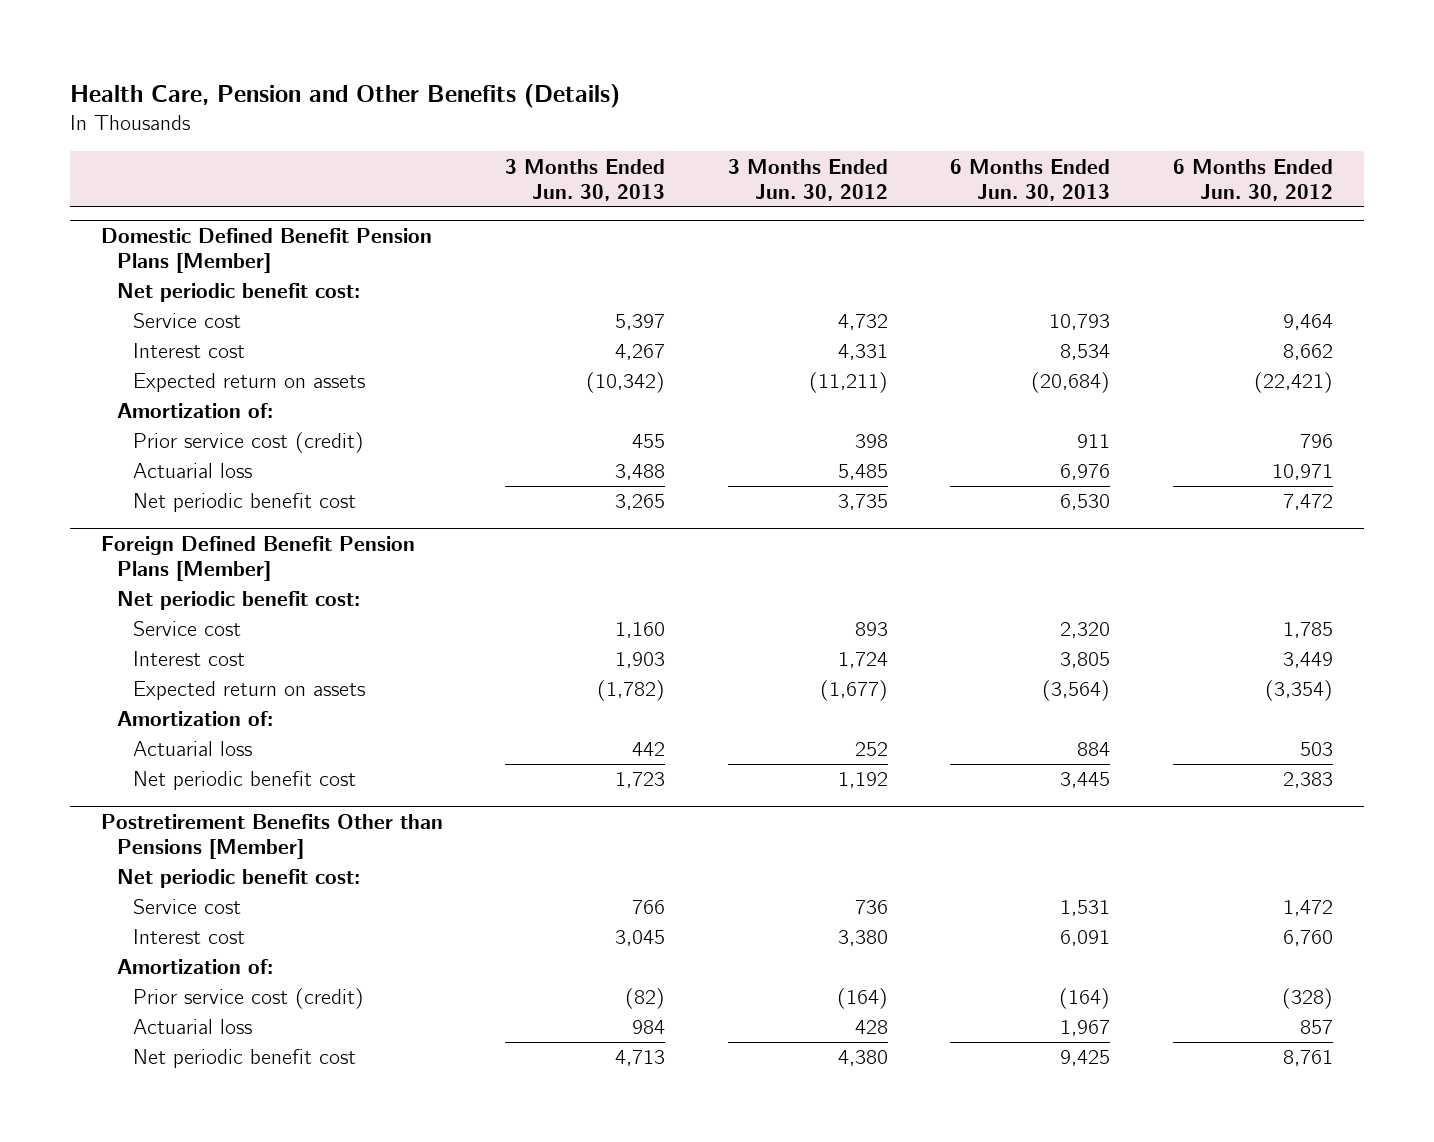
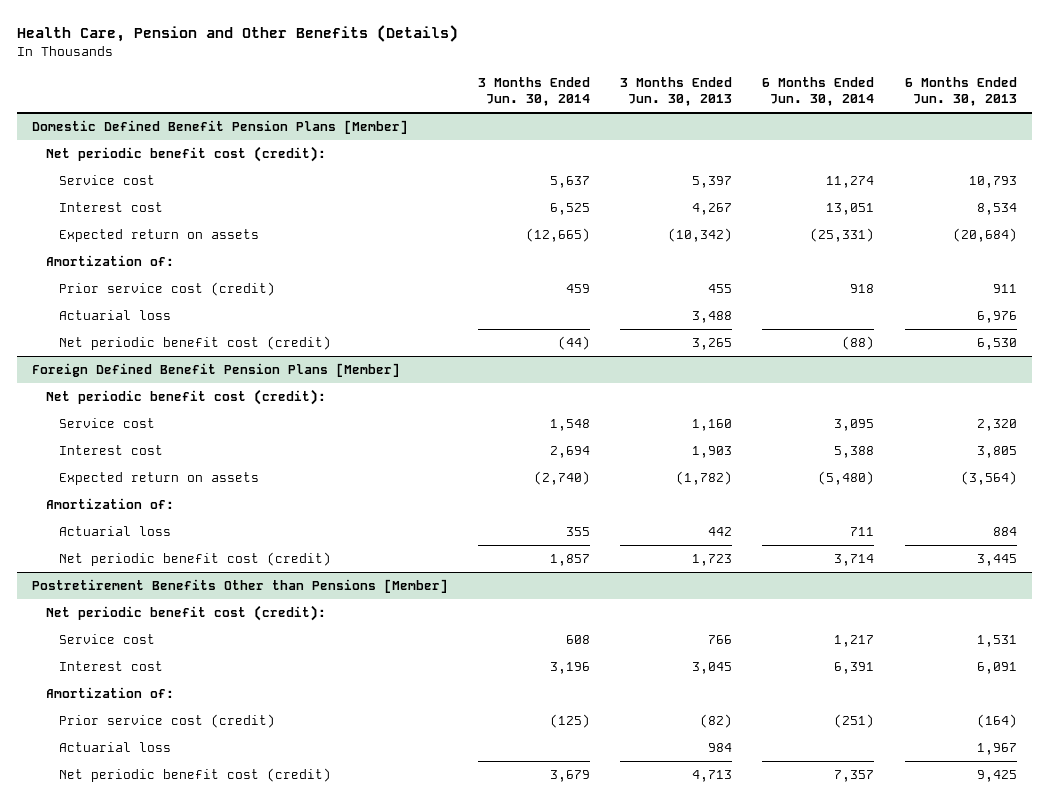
- | 3 Months Ended Jun. 30, 2013 | 3 Months Ended Jun. 30, 2012 | 6 Months Ended Jun. 30, 2013 | 6 Months Ended Jun. 30, 2012
+ | 3 Months Ended Jun. 30, 2014 | 3 Months Ended Jun. 30, 2013 | 6 Months Ended Jun. 30, 2014 | 6 Months Ended Jun. 30, 2013
@ Domestic Defined Benefit Pension Plans [Member]
- Net periodic benefit cost:
+ Net periodic benefit cost (credit):
- Net periodic benefit cost | 3,265 | 3,735 | 6,530 | 7,472
+ Net periodic benefit cost (credit) | (44) | 3,265 | (88) | 6,530
@ Foreign Defined Benefit Pension Plans [Member]
- Net periodic benefit cost:
+ Net periodic benefit cost (credit):
- Net periodic benefit cost | 1,723 | 1,192 | 3,445 | 2,383
+ Net periodic benefit cost (credit) | 1,857 | 1,723 | 3,714 | 3,445
@ Postretirement Benefits Other than Pensions [Member]
- Net periodic benefit cost:
+ Net periodic benefit cost (credit):
- Net periodic benefit cost | 4,713 | 4,380 | 9,425 | 8,761
+ Net periodic benefit cost (credit) | 3,679 | 4,713 | 7,357 | 9,425

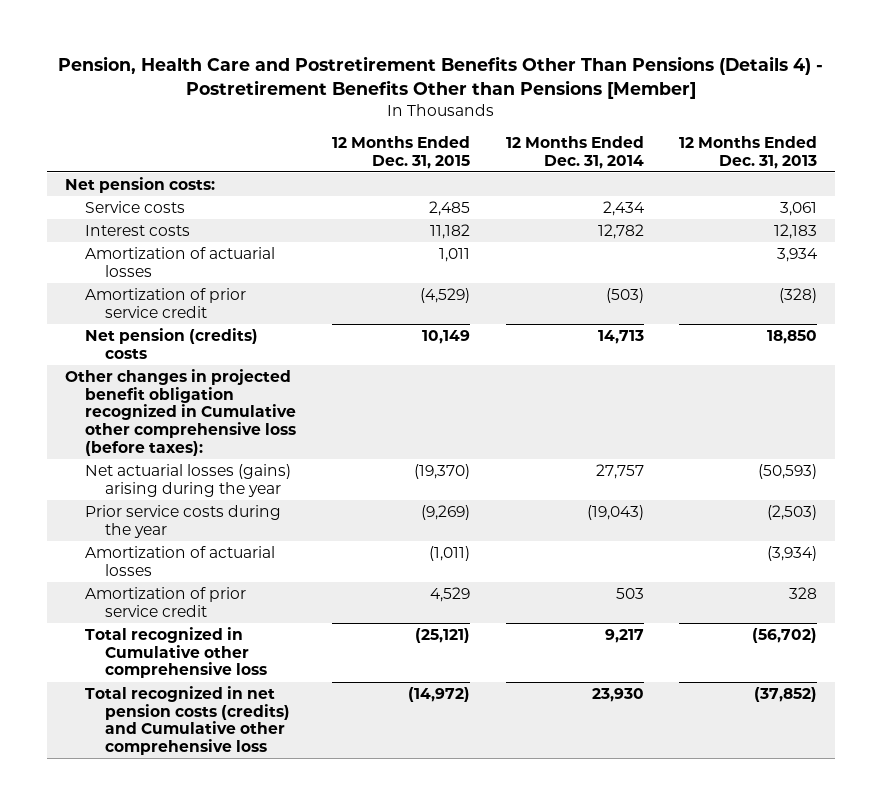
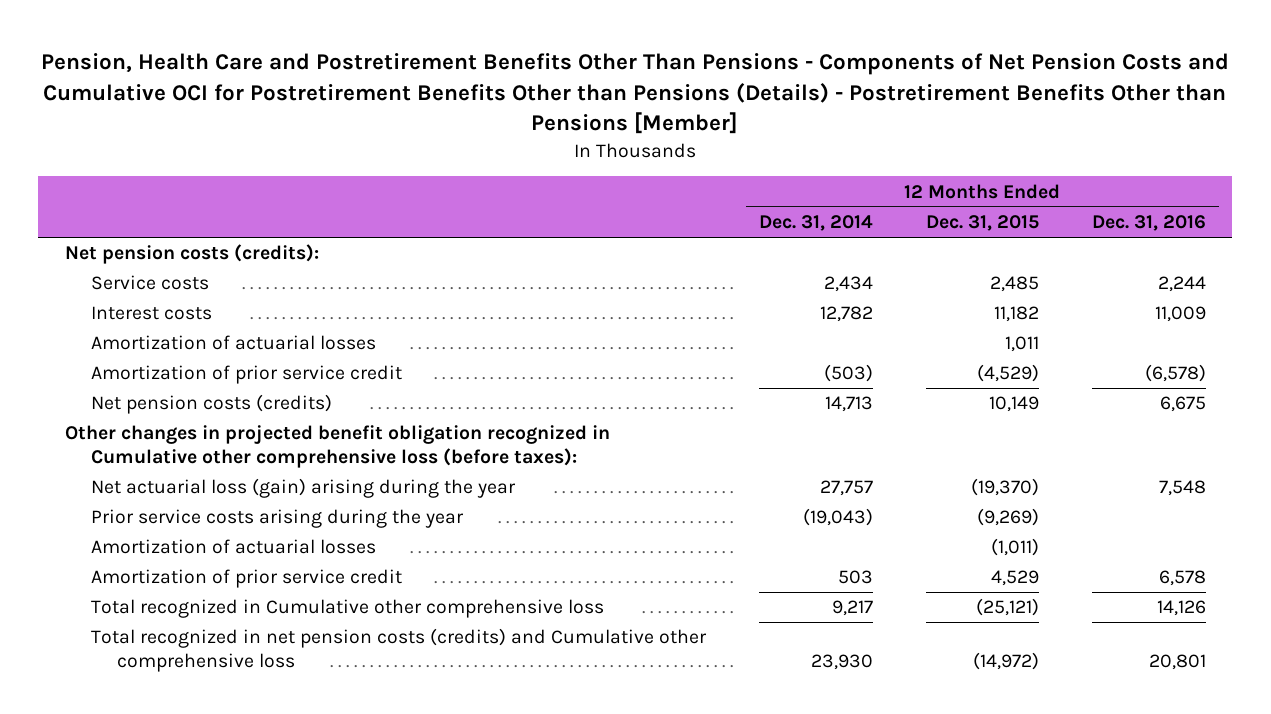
- Pension, Health Care and Postretirement Benefits Other Than Pensions (Details 4) - Postretirement Benefits Other than Pensions [Member]
+ Pension, Health Care and Postretirement Benefits Other Than Pensions - Components of Net Pension Costs and Cumulative OCI for Postretirement Benefits Other than Pensions (Details) - Postretirement Benefits Other than Pensions [Member]
- | 12 Months Ended Dec. 31, 2015 | 12 Months Ended Dec. 31, 2014 | 12 Months Ended Dec. 31, 2013
+ | 12 Months Ended Dec. 31, 2014 | 12 Months Ended Dec. 31, 2015 | 12 Months Ended Dec. 31, 2016
- Net pension costs:
+ Net pension costs (credits):
- Net pension (credits) costs | 10,149 | 14,713 | 18,850
+ Net pension costs (credits) | 14,713 | 10,149 | 6,675
- Net actuarial losses (gains) arising during the year | (19,370) | 27,757 | (50,593)
- Prior service costs during the year | (9,269) | (19,043) | (2,503)
+ Net actuarial loss (gain) arising during the year | 27,757 | (19,370) | 7,548
+ Prior service costs arising during the year | (19,043) | (9,269) |

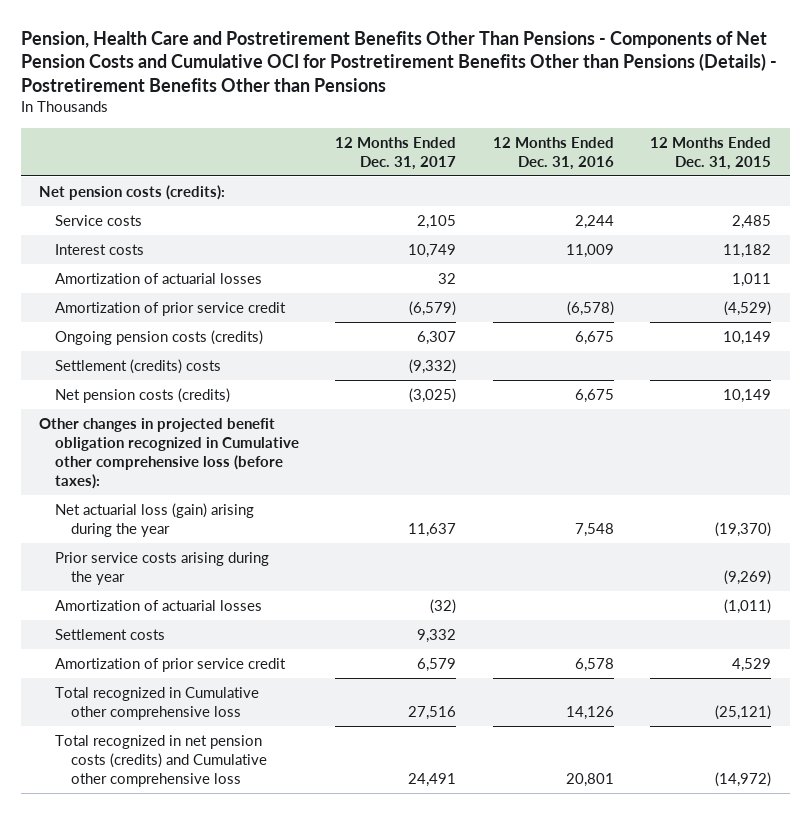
- Pension, Health Care and Postretirement Benefits Other Than Pensions - Components of Net Pension Costs and Cumulative OCI for Postretirement Benefits Other than Pensions (Details) - Postretirement Benefits Other than Pensions [Member]
+ Pension, Health Care and Postretirement Benefits Other Than Pensions - Components of Net Pension Costs and Cumulative OCI for Postretirement Benefits Other than Pensions (Details) - Postretirement Benefits Other than Pensions
- | 12 Months Ended Dec. 31, 2014 | 12 Months Ended Dec. 31, 2015 | 12 Months Ended Dec. 31, 2016
+ | 12 Months Ended Dec. 31, 2017 | 12 Months Ended Dec. 31, 2016 | 12 Months Ended Dec. 31, 2015
+ Ongoing pension costs (credits) | 6,307 | 6,675 | 10,149
+ Settlement (credits) costs | (9,332) | |
+ Settlement costs | 9,332 | |

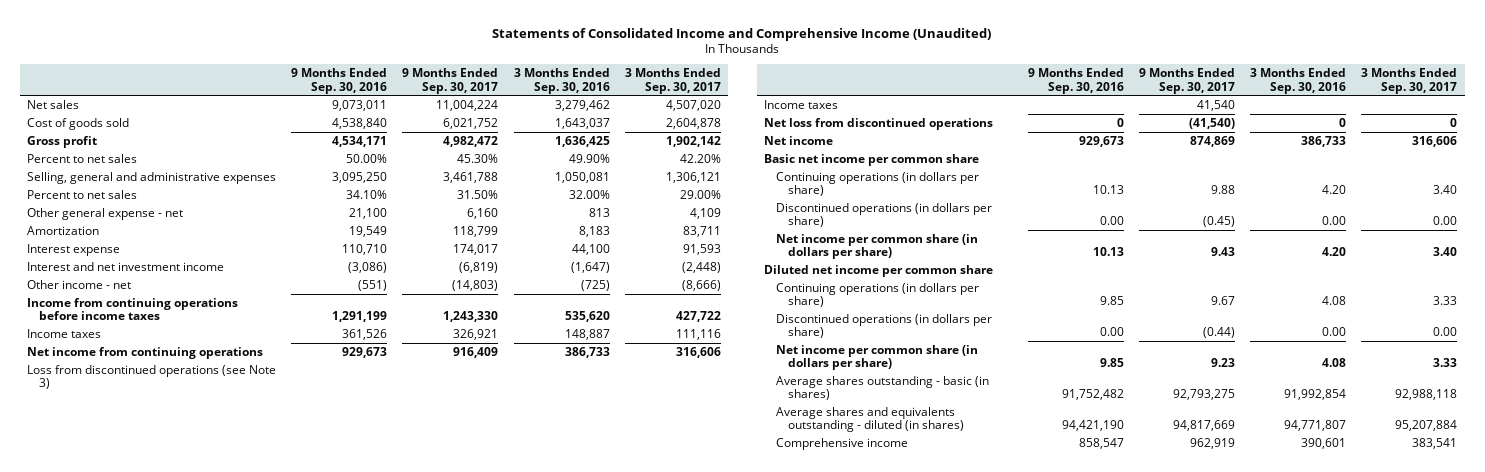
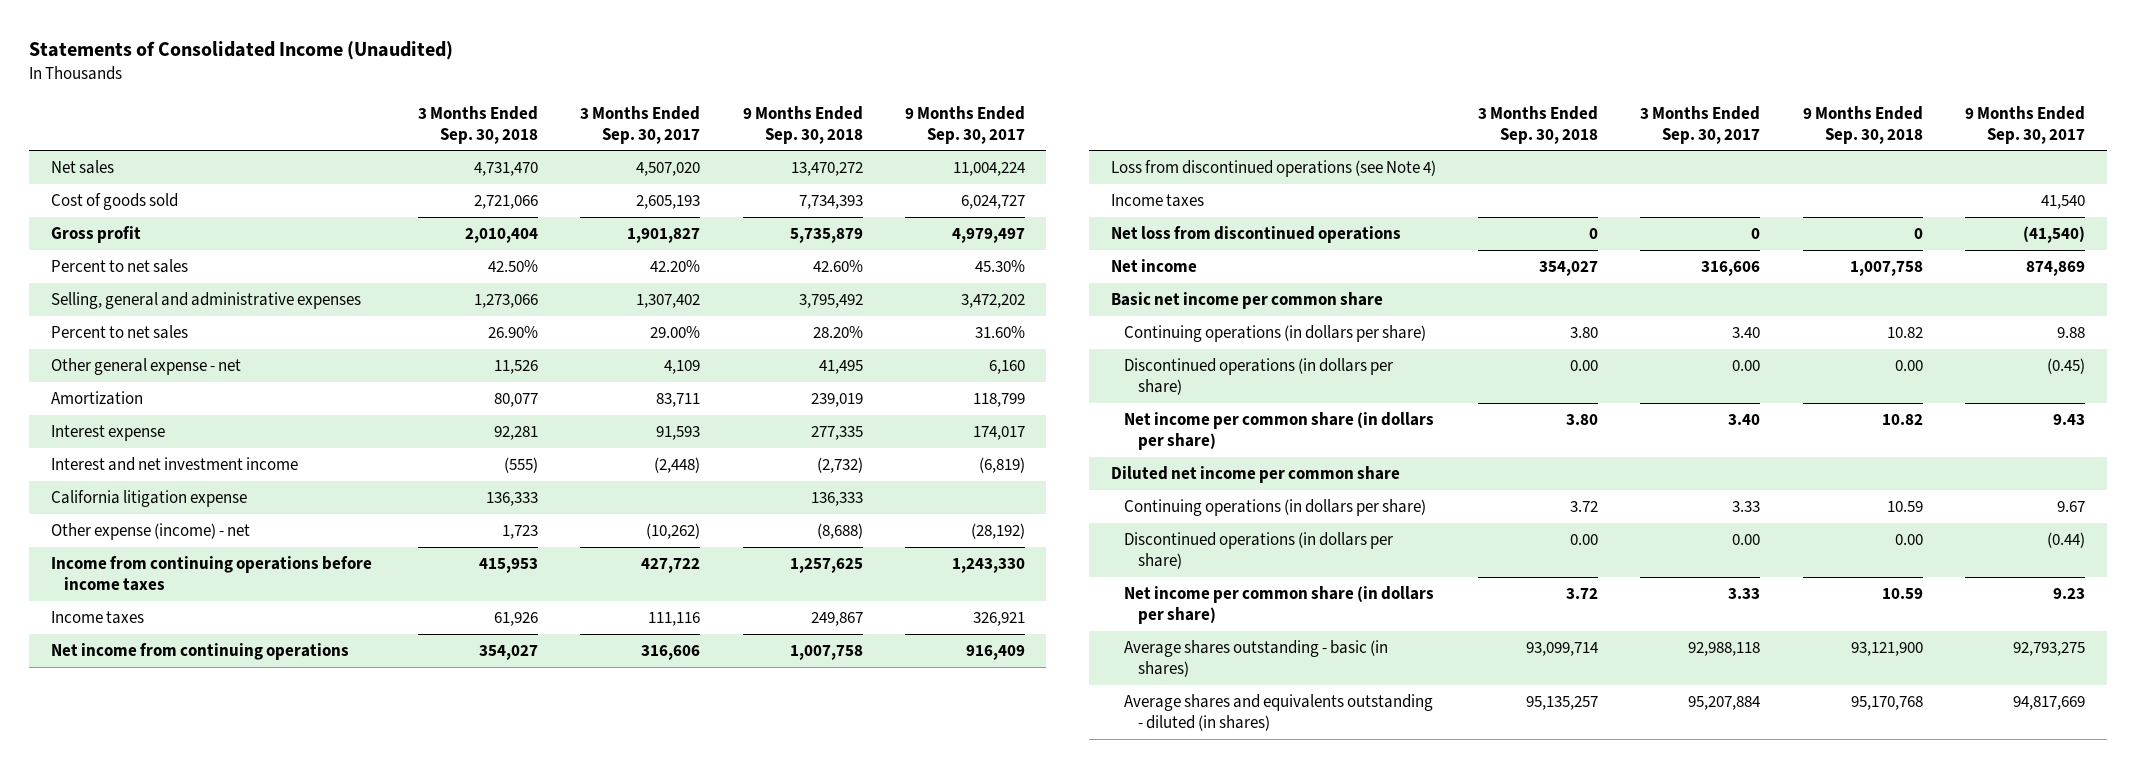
- Statements of Consolidated Income and Comprehensive Income (Unaudited)
+ Statements of Consolidated Income (Unaudited)
- | 9 Months Ended Sep. 30, 2016 | 9 Months Ended Sep. 30, 2017 | 3 Months Ended Sep. 30, 2016 | 3 Months Ended Sep. 30, 2017
+ | 3 Months Ended Sep. 30, 2018 | 3 Months Ended Sep. 30, 2017 | 9 Months Ended Sep. 30, 2018 | 9 Months Ended Sep. 30, 2017
- Cost of goods sold | 4,538,840 | 6,021,752 | 1,643,037 | 2,604,878
- Gross profit | 4,534,171 | 4,982,472 | 1,636,425 | 1,902,142
+ Cost of goods sold | 2,721,066 | 2,605,193 | 7,734,393 | 6,024,727
+ Gross profit | 2,010,404 | 1,901,827 | 5,735,879 | 4,979,497
- Selling, general and administrative expenses | 3,095,250 | 3,461,788 | 1,050,081 | 1,306,121
- Percent to net sales | 34.10% | 31.50% | 32.00% | 29.00%
+ Selling, general and administrative expenses | 1,273,066 | 1,307,402 | 3,795,492 | 3,472,202
+ Percent to net sales | 26.90% | 29.00% | 28.20% | 31.60%
- Other income - net | (551) | (14,803) | (725) | (8,666)
+ California litigation expense | 136,333 | | 136,333 |
+ Other expense (income) - net | 1,723 | (10,262) | (8,688) | (28,192)
- Loss from discontinued operations (see Note 3)
+ Loss from discontinued operations (see Note 4)
- Comprehensive income | 858,547 | 962,919 | 390,601 | 383,541

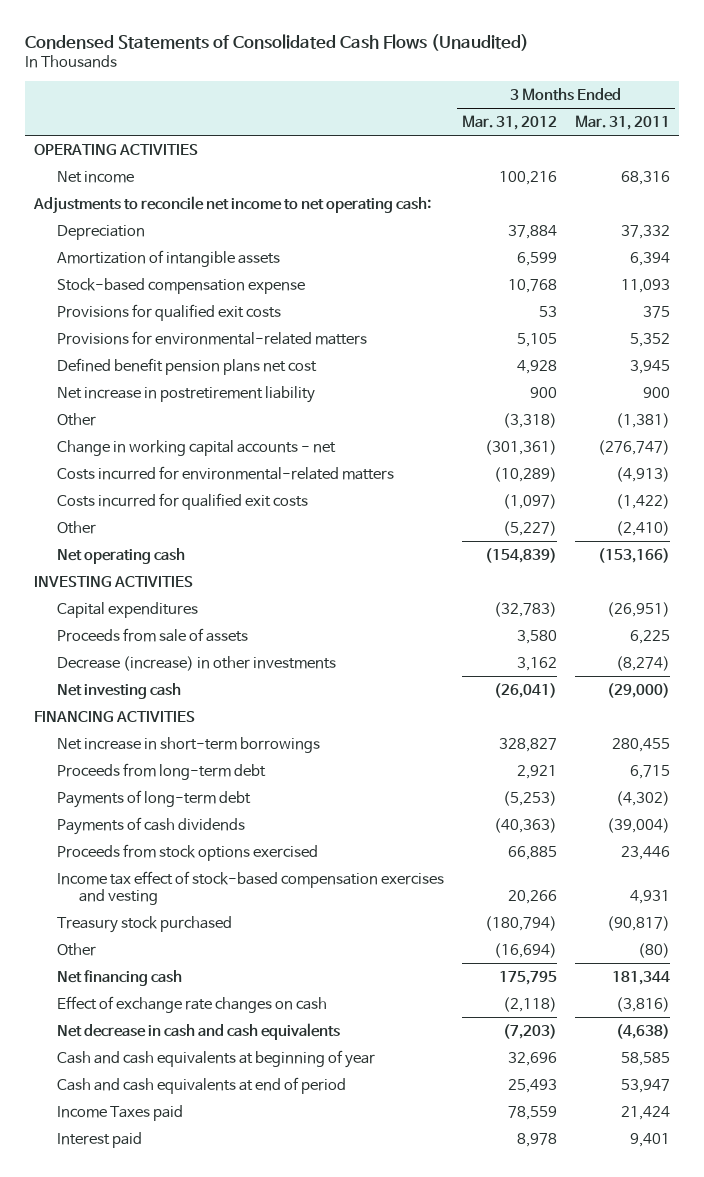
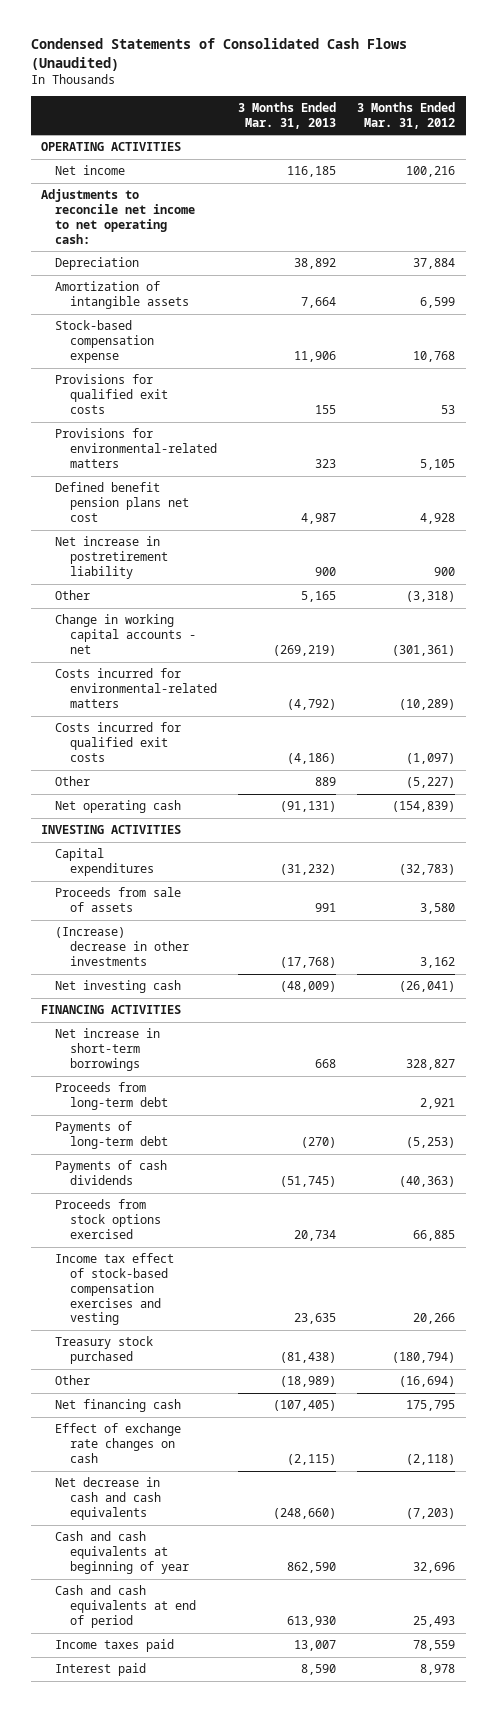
- | 3 Months Ended Mar. 31, 2012 | 3 Months Ended Mar. 31, 2011
+ | 3 Months Ended Mar. 31, 2013 | 3 Months Ended Mar. 31, 2012
- Decrease (increase) in other investments | 3,162 | (8,274)
+ (Increase) decrease in other investments | (17,768) | 3,162
- Income Taxes paid | 78,559 | 21,424
+ Income taxes paid | 13,007 | 78,559

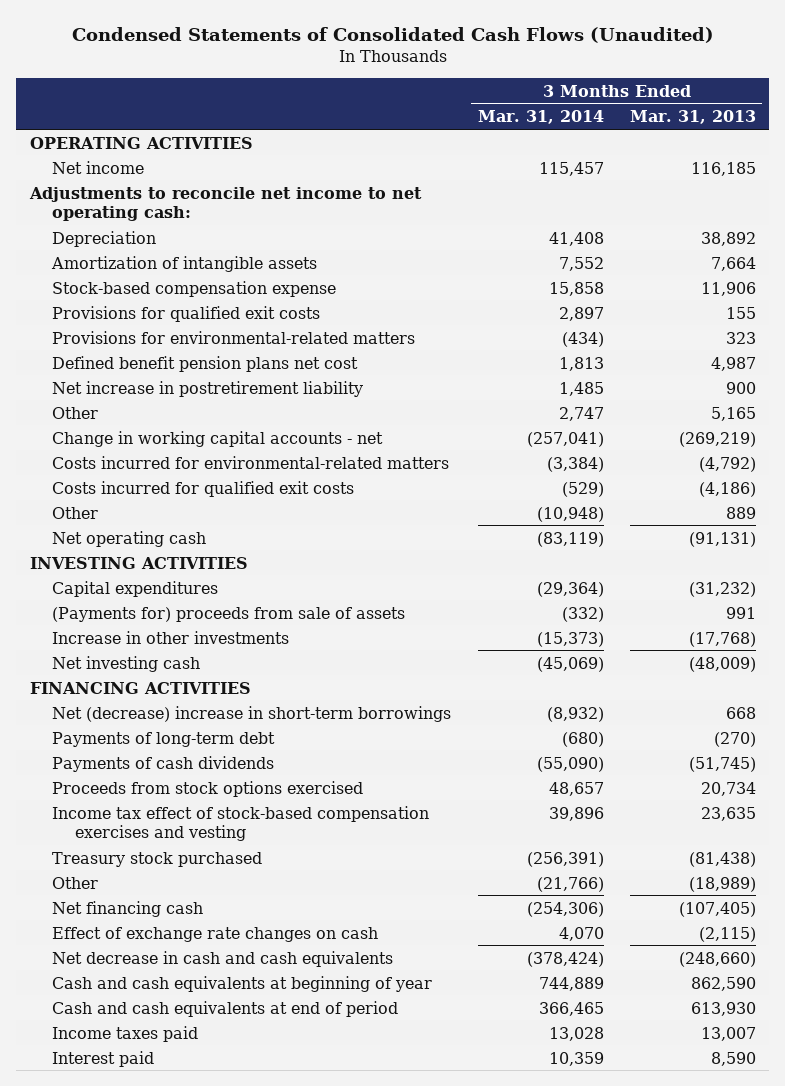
- | 3 Months Ended Mar. 31, 2013 | 3 Months Ended Mar. 31, 2012
+ | 3 Months Ended Mar. 31, 2014 | 3 Months Ended Mar. 31, 2013
- Proceeds from sale of assets | 991 | 3,580
- (Increase) decrease in other investments | (17,768) | 3,162
+ (Payments for) proceeds from sale of assets | (332) | 991
+ Increase in other investments | (15,373) | (17,768)
- Net increase in short-term borrowings | 668 | 328,827
- Proceeds from long-term debt | | 2,921
+ Net (decrease) increase in short-term borrowings | (8,932) | 668

